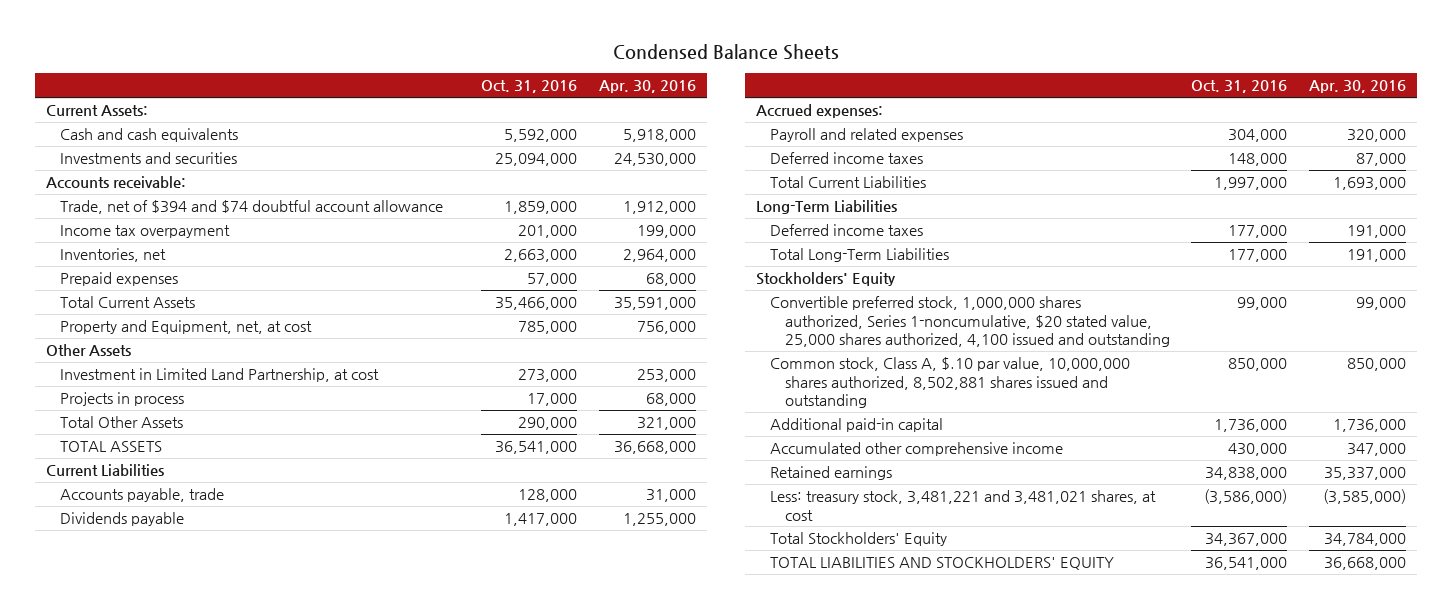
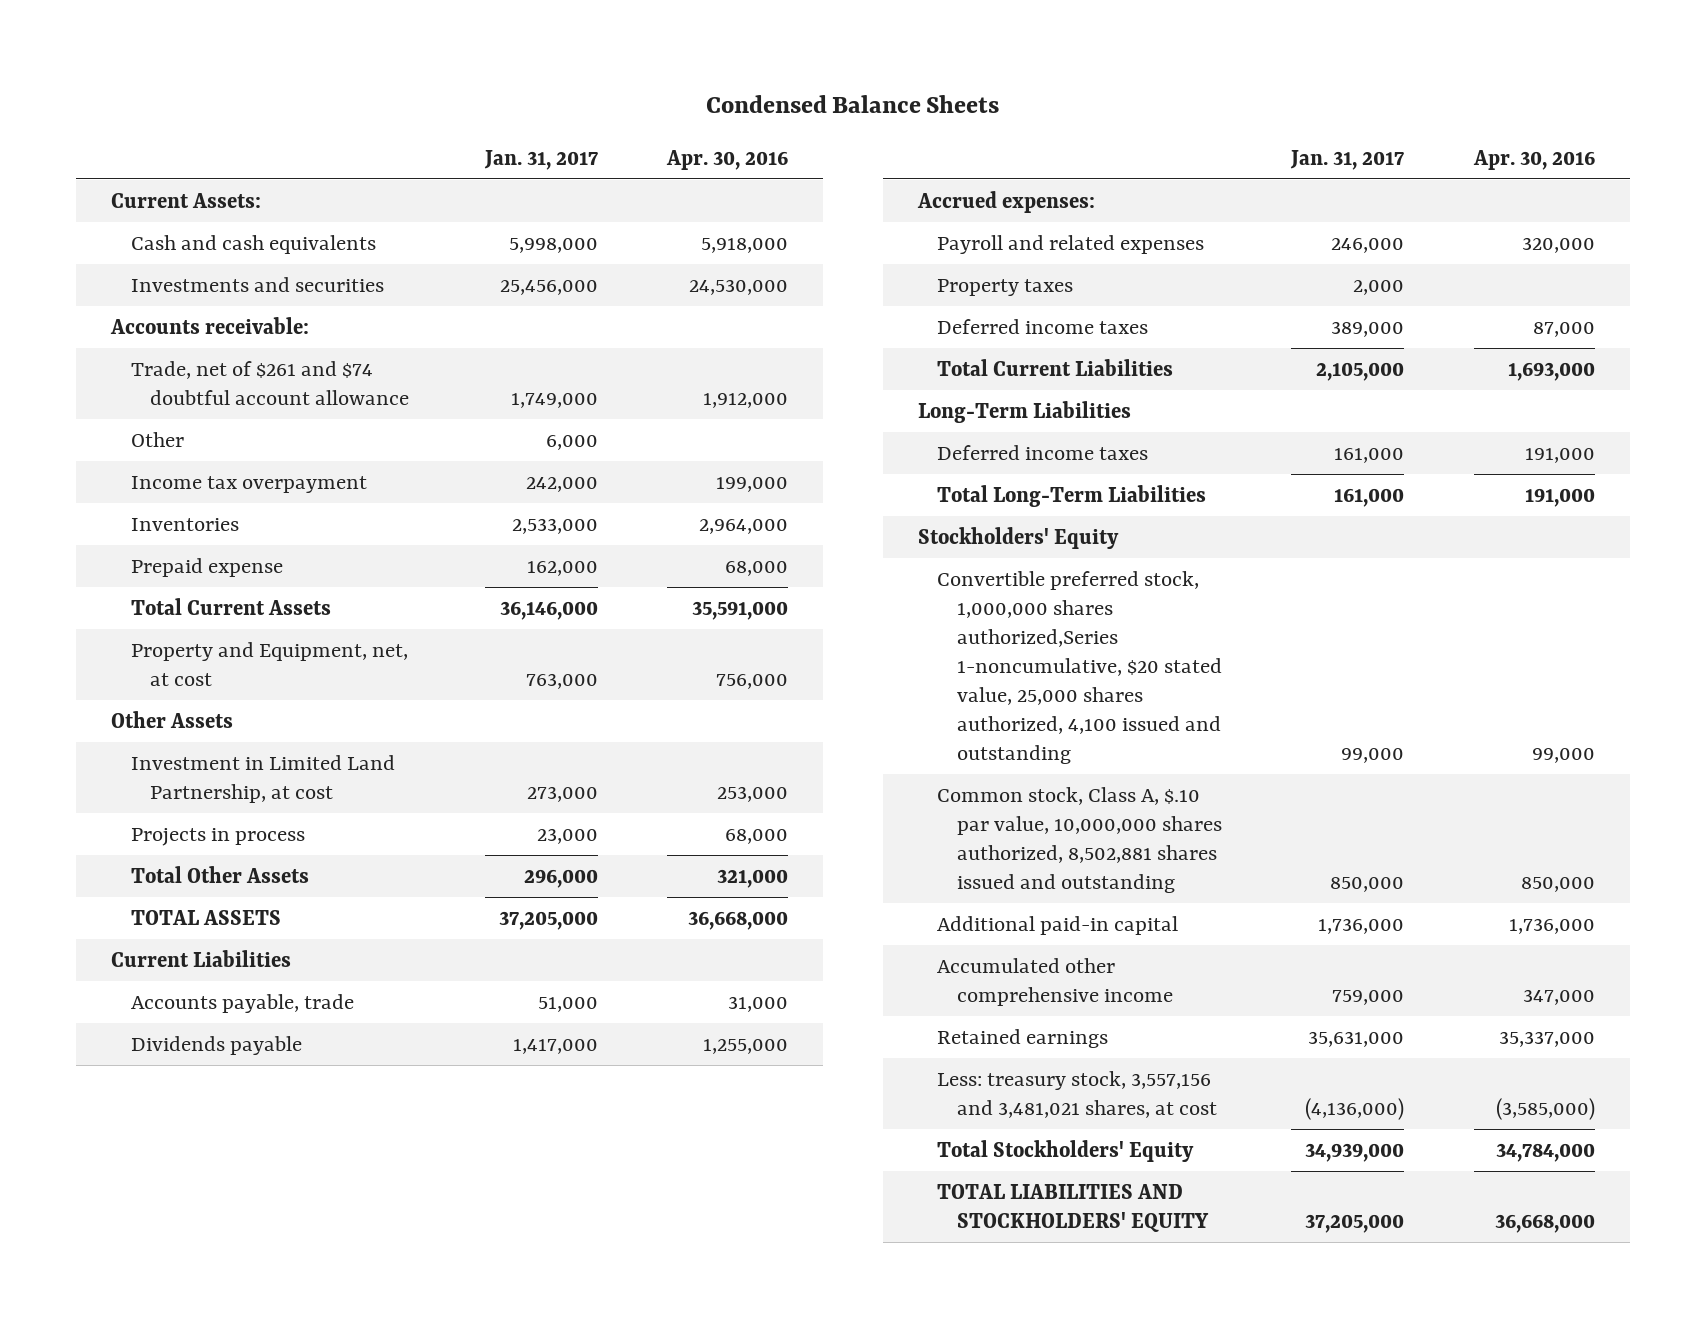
- | Oct. 31, 2016 | Apr. 30, 2016
+ | Jan. 31, 2017 | Apr. 30, 2016
- Trade, net of $394 and $74 doubtful account allowance | 1,859,000 | 1,912,000
+ Trade, net of $261 and $74 doubtful account allowance | 1,749,000 | 1,912,000
+ Other | 6,000 |
- Inventories, net | 2,663,000 | 2,964,000
- Prepaid expenses | 57,000 | 68,000
+ Inventories | 2,533,000 | 2,964,000
+ Prepaid expense | 162,000 | 68,000
+ Property taxes | 2,000 |
- Convertible preferred stock, 1,000,000 shares authorized, Series 1-noncumulative, $20 stated value, 25,000 shares authorized, 4,100 issued and outstanding | 99,000 | 99,000
+ Convertible preferred stock, 1,000,000 shares authorized,Series 1-noncumulative, $20 stated value, 25,000 shares authorized, 4,100 issued and outstanding | 99,000 | 99,000
- Less: treasury stock, 3,481,221 and 3,481,021 shares, at cost | (3,586,000) | (3,585,000)
+ Less: treasury stock, 3,557,156 and 3,481,021 shares, at cost | (4,136,000) | (3,585,000)

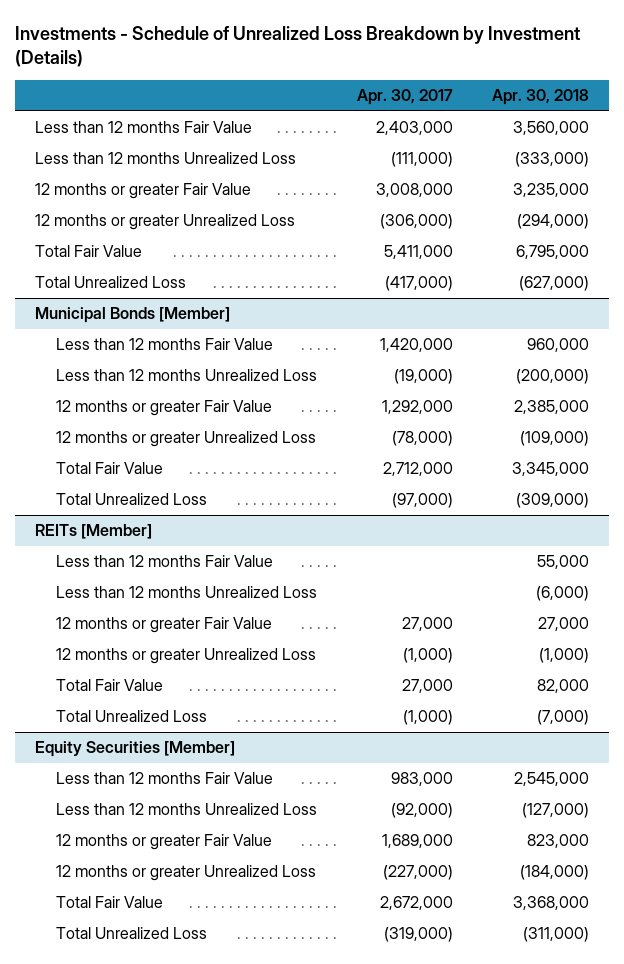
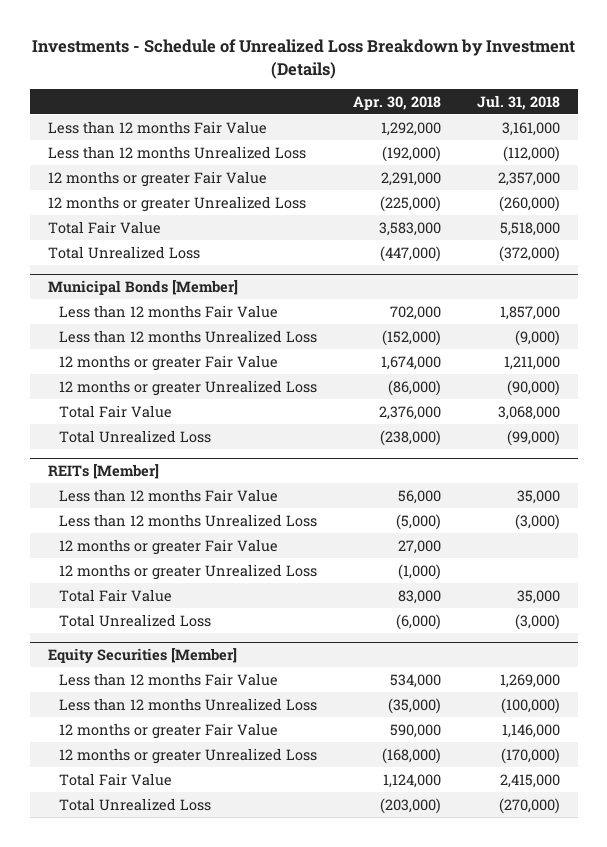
- | Apr. 30, 2017 | Apr. 30, 2018
+ | Apr. 30, 2018 | Jul. 31, 2018
- Less than 12 months Fair Value | 2,403,000 | 3,560,000
- Less than 12 months Unrealized Loss | (111,000) | (333,000)
- 12 months or greater Fair Value | 3,008,000 | 3,235,000
- 12 months or greater Unrealized Loss | (306,000) | (294,000)
- Total Fair Value | 5,411,000 | 6,795,000
- Total Unrealized Loss | (417,000) | (627,000)
+ Less than 12 months Fair Value | 1,292,000 | 3,161,000
+ Less than 12 months Unrealized Loss | (192,000) | (112,000)
+ 12 months or greater Fair Value | 2,291,000 | 2,357,000
+ 12 months or greater Unrealized Loss | (225,000) | (260,000)
+ Total Fair Value | 3,583,000 | 5,518,000
+ Total Unrealized Loss | (447,000) | (372,000)
@ Municipal Bonds [Member]
- Less than 12 months Fair Value | 1,420,000 | 960,000
- Less than 12 months Unrealized Loss | (19,000) | (200,000)
- 12 months or greater Fair Value | 1,292,000 | 2,385,000
- 12 months or greater Unrealized Loss | (78,000) | (109,000)
- Total Fair Value | 2,712,000 | 3,345,000
- Total Unrealized Loss | (97,000) | (309,000)
+ Less than 12 months Fair Value | 702,000 | 1,857,000
+ Less than 12 months Unrealized Loss | (152,000) | (9,000)
+ 12 months or greater Fair Value | 1,674,000 | 1,211,000
+ 12 months or greater Unrealized Loss | (86,000) | (90,000)
+ Total Fair Value | 2,376,000 | 3,068,000
+ Total Unrealized Loss | (238,000) | (99,000)
@ REITs [Member]
- Less than 12 months Fair Value | | 55,000
- Less than 12 months Unrealized Loss | | (6,000)
+ Less than 12 months Fair Value | 56,000 | 35,000
+ Less than 12 months Unrealized Loss | (5,000) | (3,000)
- Total Fair Value | 27,000 | 82,000
- Total Unrealized Loss | (1,000) | (7,000)
+ Total Fair Value | 83,000 | 35,000
+ Total Unrealized Loss | (6,000) | (3,000)
@ Equity Securities [Member]
- Less than 12 months Fair Value | 983,000 | 2,545,000
- Less than 12 months Unrealized Loss | (92,000) | (127,000)
- 12 months or greater Fair Value | 1,689,000 | 823,000
- 12 months or greater Unrealized Loss | (227,000) | (184,000)
- Total Fair Value | 2,672,000 | 3,368,000
- Total Unrealized Loss | (319,000) | (311,000)
+ Less than 12 months Fair Value | 534,000 | 1,269,000
+ Less than 12 months Unrealized Loss | (35,000) | (100,000)
+ 12 months or greater Fair Value | 590,000 | 1,146,000
+ 12 months or greater Unrealized Loss | (168,000) | (170,000)
+ Total Fair Value | 1,124,000 | 2,415,000
+ Total Unrealized Loss | (203,000) | (270,000)

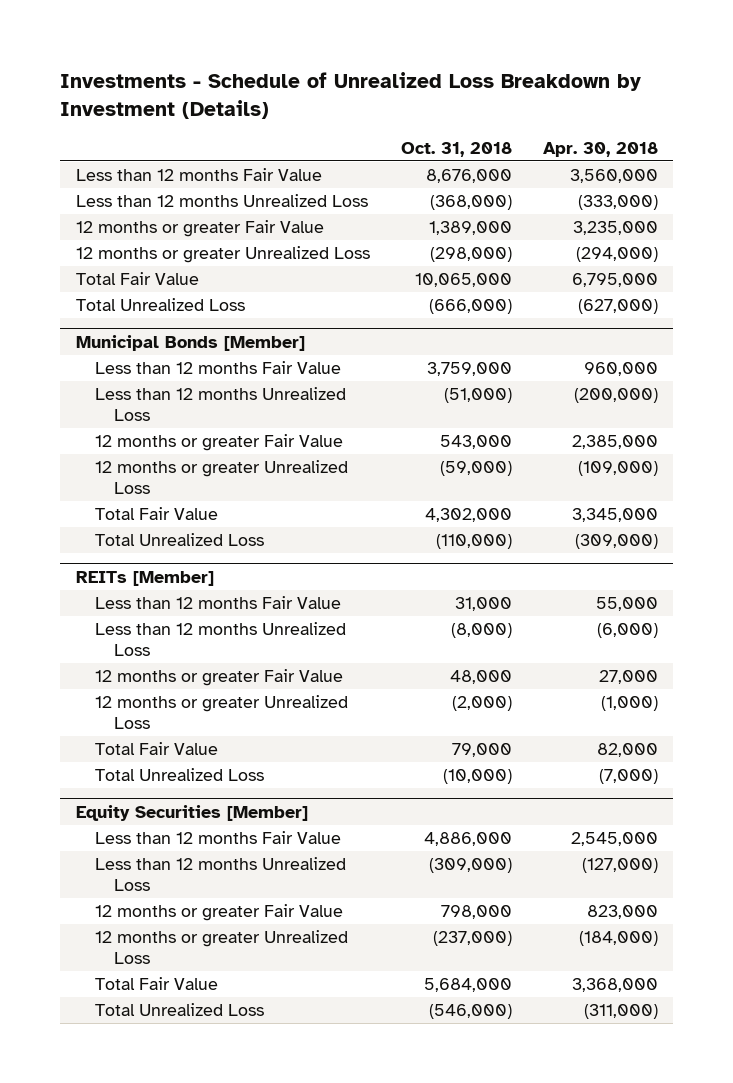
- | Apr. 30, 2018 | Jul. 31, 2018
+ | Oct. 31, 2018 | Apr. 30, 2018
- Less than 12 months Fair Value | 1,292,000 | 3,161,000
- Less than 12 months Unrealized Loss | (192,000) | (112,000)
- 12 months or greater Fair Value | 2,291,000 | 2,357,000
- 12 months or greater Unrealized Loss | (225,000) | (260,000)
- Total Fair Value | 3,583,000 | 5,518,000
- Total Unrealized Loss | (447,000) | (372,000)
+ Less than 12 months Fair Value | 8,676,000 | 3,560,000
+ Less than 12 months Unrealized Loss | (368,000) | (333,000)
+ 12 months or greater Fair Value | 1,389,000 | 3,235,000
+ 12 months or greater Unrealized Loss | (298,000) | (294,000)
+ Total Fair Value | 10,065,000 | 6,795,000
+ Total Unrealized Loss | (666,000) | (627,000)
@ Municipal Bonds [Member]
- Less than 12 months Fair Value | 702,000 | 1,857,000
- Less than 12 months Unrealized Loss | (152,000) | (9,000)
- 12 months or greater Fair Value | 1,674,000 | 1,211,000
- 12 months or greater Unrealized Loss | (86,000) | (90,000)
- Total Fair Value | 2,376,000 | 3,068,000
- Total Unrealized Loss | (238,000) | (99,000)
+ Less than 12 months Fair Value | 3,759,000 | 960,000
+ Less than 12 months Unrealized Loss | (51,000) | (200,000)
+ 12 months or greater Fair Value | 543,000 | 2,385,000
+ 12 months or greater Unrealized Loss | (59,000) | (109,000)
+ Total Fair Value | 4,302,000 | 3,345,000
+ Total Unrealized Loss | (110,000) | (309,000)
@ REITs [Member]
- Less than 12 months Fair Value | 56,000 | 35,000
- Less than 12 months Unrealized Loss | (5,000) | (3,000)
+ Less than 12 months Fair Value | 31,000 | 55,000
+ Less than 12 months Unrealized Loss | (8,000) | (6,000)
- Total Fair Value | 83,000 | 35,000
- Total Unrealized Loss | (6,000) | (3,000)
+ Total Fair Value | 79,000 | 82,000
+ Total Unrealized Loss | (10,000) | (7,000)
@ Equity Securities [Member]
- Less than 12 months Fair Value | 534,000 | 1,269,000
- Less than 12 months Unrealized Loss | (35,000) | (100,000)
- 12 months or greater Fair Value | 590,000 | 1,146,000
- 12 months or greater Unrealized Loss | (168,000) | (170,000)
- Total Fair Value | 1,124,000 | 2,415,000
- Total Unrealized Loss | (203,000) | (270,000)
+ Less than 12 months Fair Value | 4,886,000 | 2,545,000
+ Less than 12 months Unrealized Loss | (309,000) | (127,000)
+ 12 months or greater Fair Value | 798,000 | 823,000
+ 12 months or greater Unrealized Loss | (237,000) | (184,000)
+ Total Fair Value | 5,684,000 | 3,368,000
+ Total Unrealized Loss | (546,000) | (311,000)

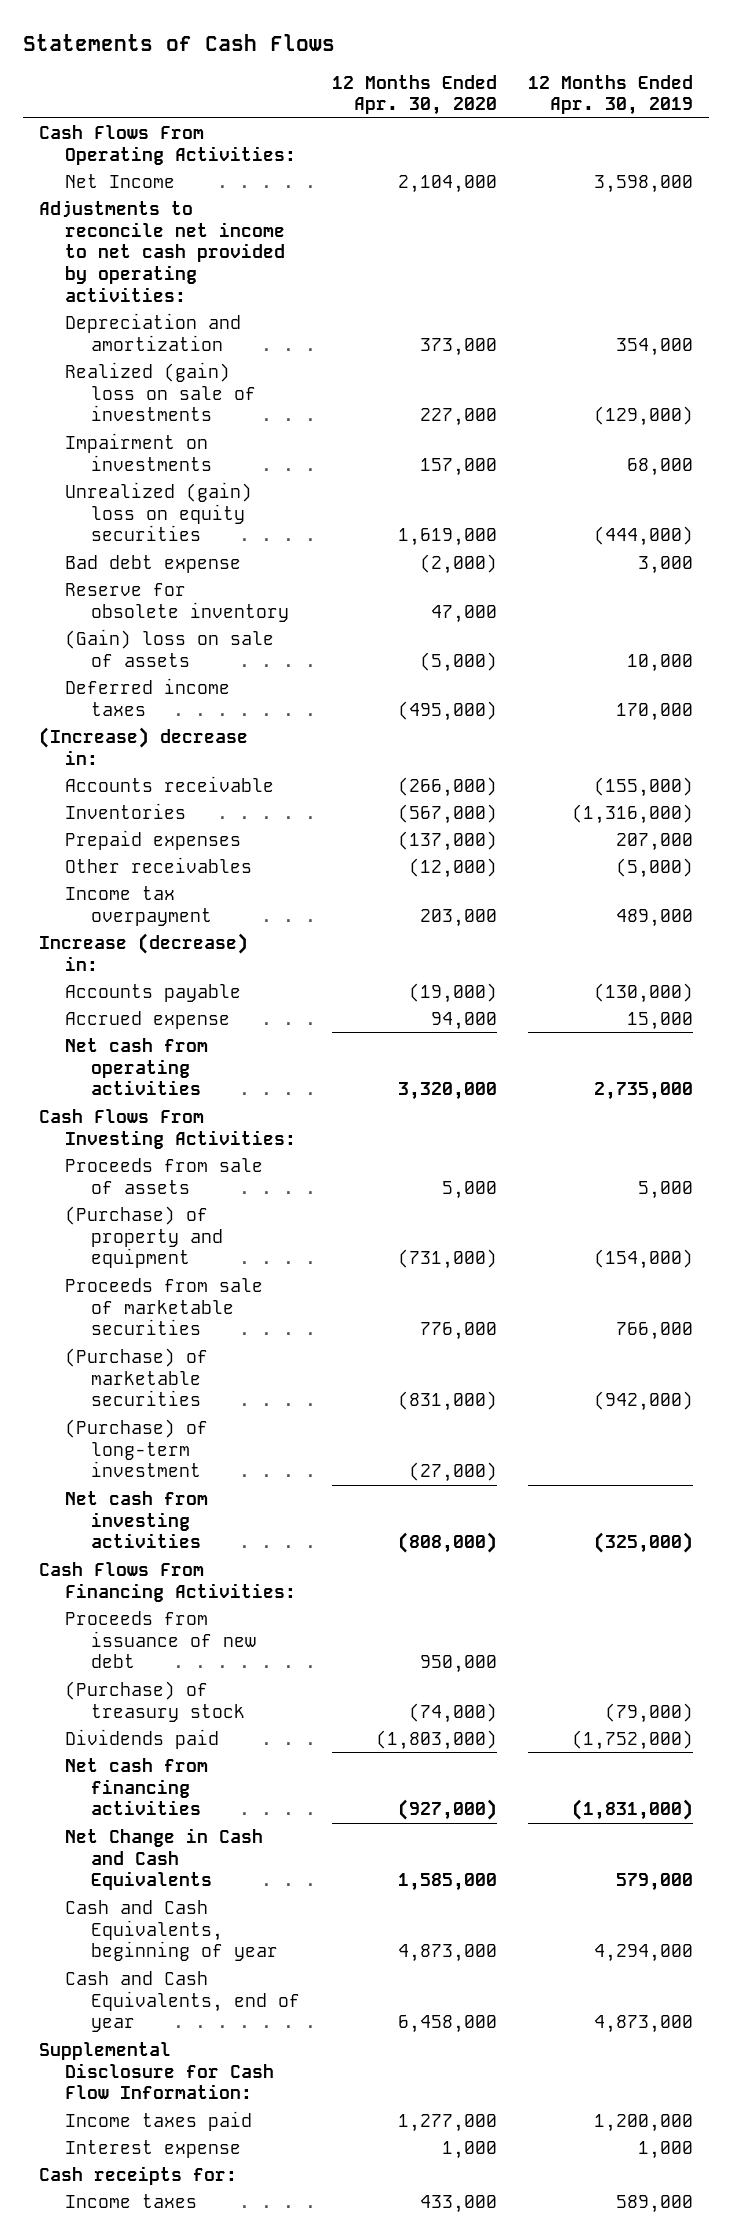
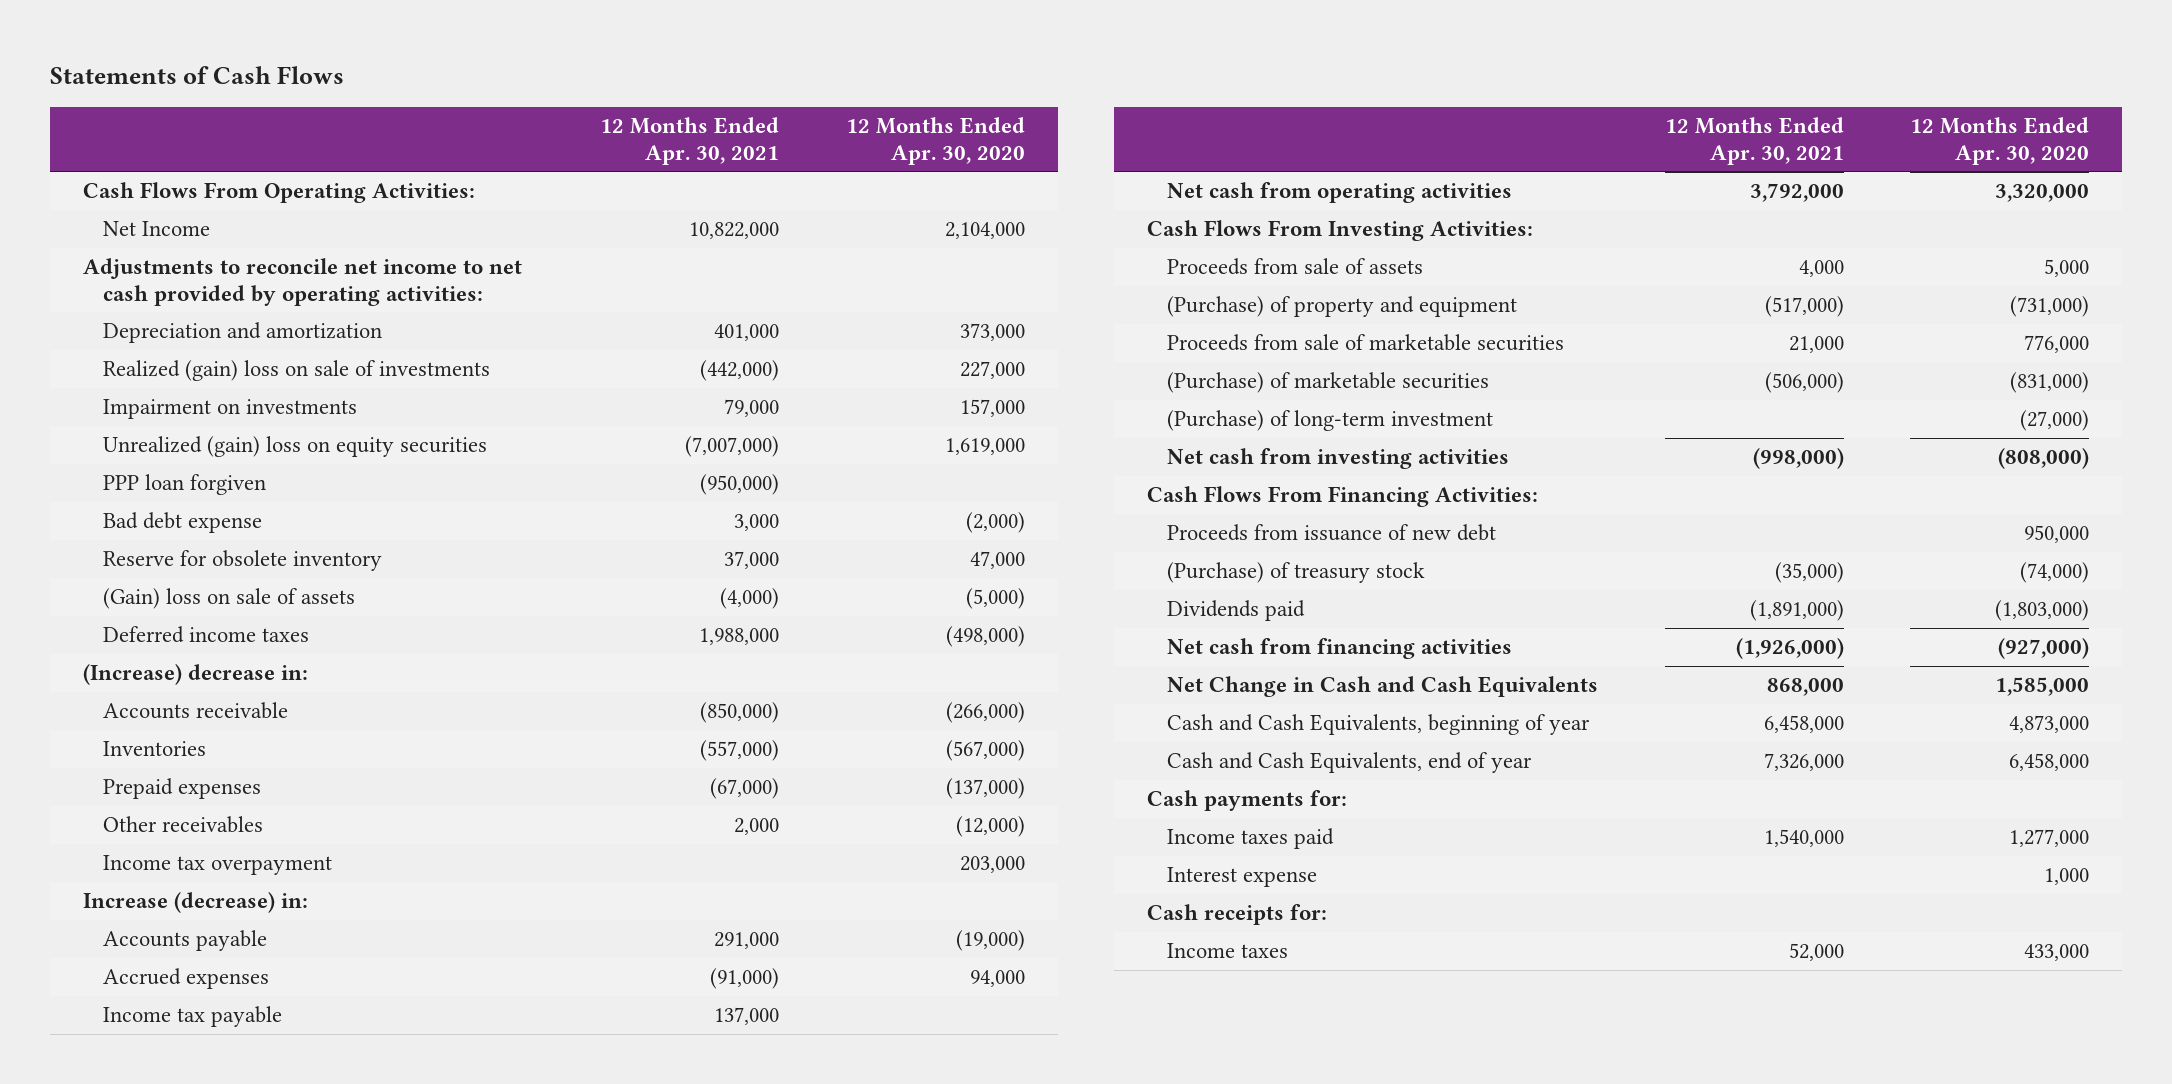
- | 12 Months Ended Apr. 30, 2020 | 12 Months Ended Apr. 30, 2019
+ | 12 Months Ended Apr. 30, 2021 | 12 Months Ended Apr. 30, 2020
+ PPP loan forgiven | (950,000) |
- Deferred income taxes | (495,000) | 170,000
+ Deferred income taxes | 1,988,000 | (498,000)
- Accrued expense | 94,000 | 15,000
+ Accrued expenses | (91,000) | 94,000
+ Income tax payable | 137,000 |
- Supplemental Disclosure for Cash Flow Information:
+ Cash payments for:

